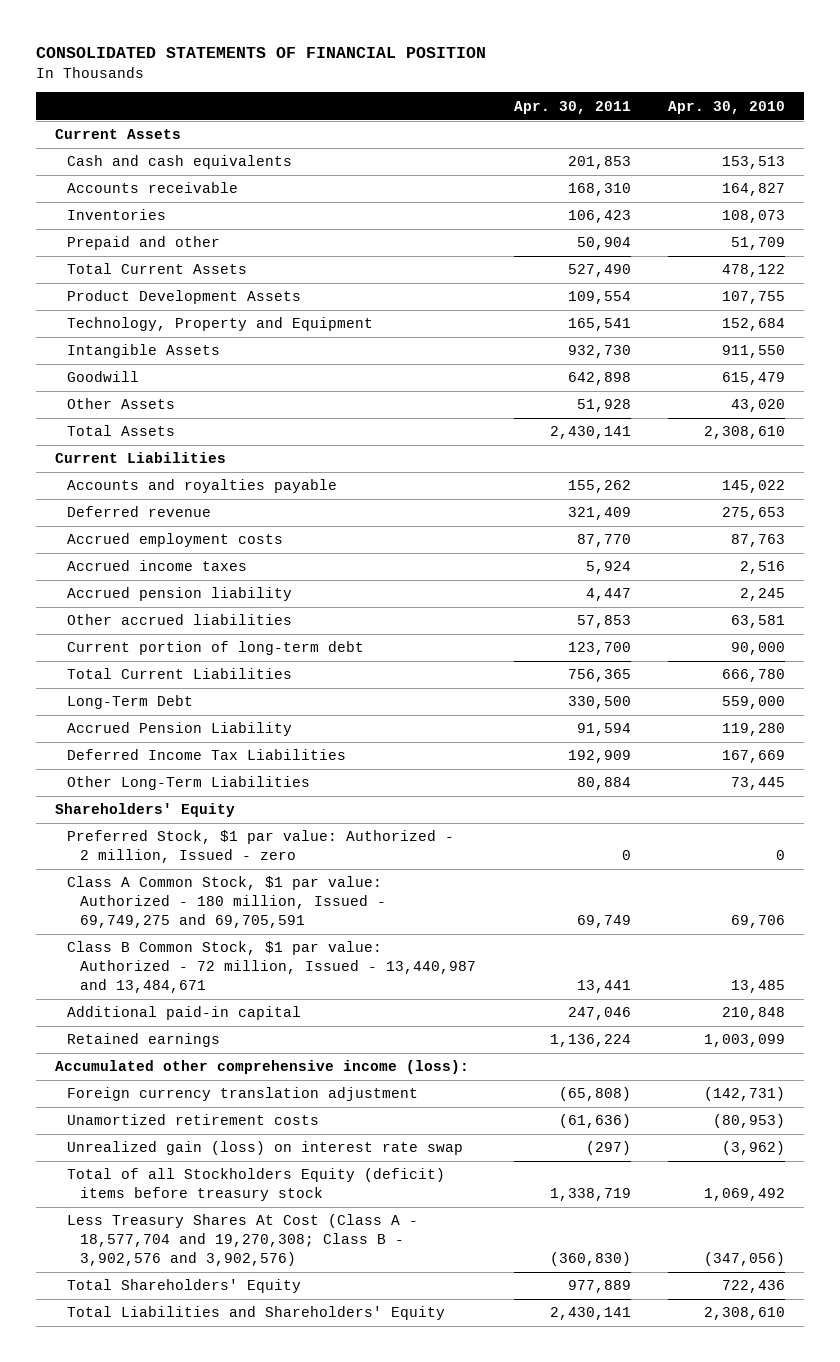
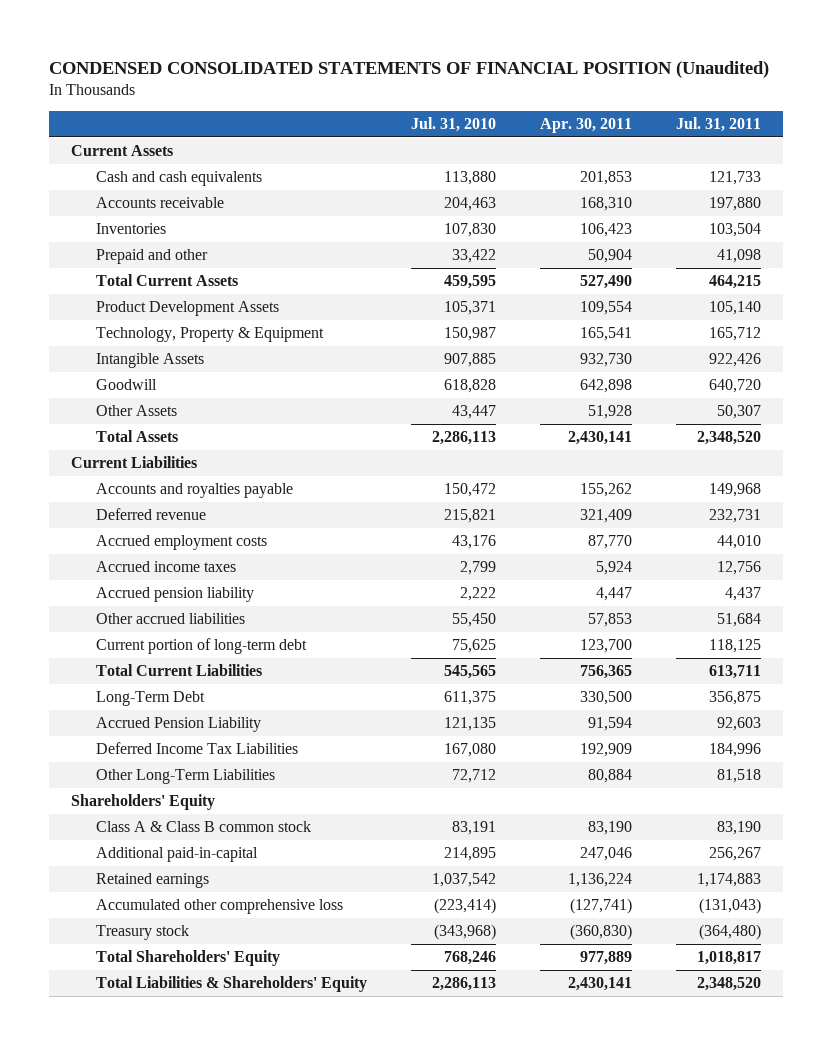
- CONSOLIDATED STATEMENTS OF FINANCIAL POSITION
+ CONDENSED CONSOLIDATED STATEMENTS OF FINANCIAL POSITION (Unaudited)
- | Apr. 30, 2011 | Apr. 30, 2010
+ | Jul. 31, 2010 | Apr. 30, 2011 | Jul. 31, 2011
- Technology, Property and Equipment | 165,541 | 152,684
+ Technology, Property & Equipment | 150,987 | 165,541 | 165,712
- Preferred Stock, $1 par value: Authorized - 2 million, Issued - zero | 0 | 0
- Class A Common Stock, $1 par value: Authorized - 180 million, Issued - 69,749,275 and 69,705,591 | 69,749 | 69,706
- Class B Common Stock, $1 par value: Authorized - 72 million, Issued - 13,440,987 and 13,484,671 | 13,441 | 13,485
- Additional paid-in capital | 247,046 | 210,848
+ Class A & Class B common stock | 83,191 | 83,190 | 83,190
+ Additional paid-in-capital | 214,895 | 247,046 | 256,267
- Accumulated other comprehensive income (loss):
- Foreign currency translation adjustment | (65,808) | (142,731)
- Unamortized retirement costs | (61,636) | (80,953)
- Unrealized gain (loss) on interest rate swap | (297) | (3,962)
- Total of all Stockholders Equity (deficit) items before treasury stock | 1,338,719 | 1,069,492
- Less Treasury Shares At Cost (Class A - 18,577,704 and 19,270,308; Class B - 3,902,576 and 3,902,576) | (360,830) | (347,056)
+ Accumulated other comprehensive loss | (223,414) | (127,741) | (131,043)
+ Treasury stock | (343,968) | (360,830) | (364,480)
- Total Liabilities and Shareholders' Equity | 2,430,141 | 2,308,610
+ Total Liabilities & Shareholders' Equity | 2,286,113 | 2,430,141 | 2,348,520

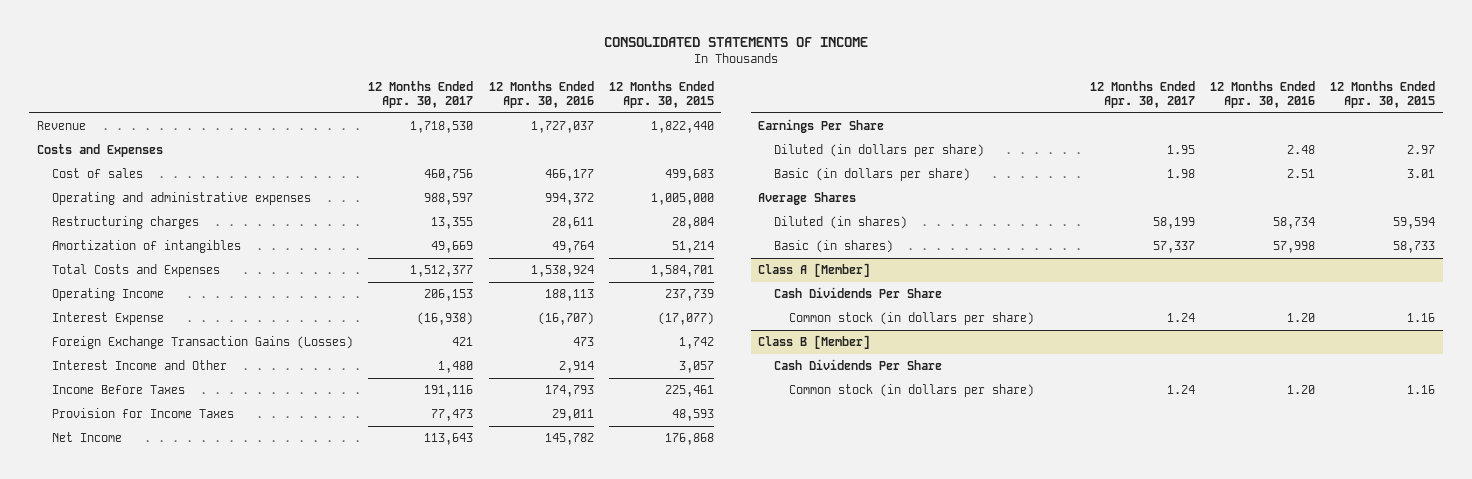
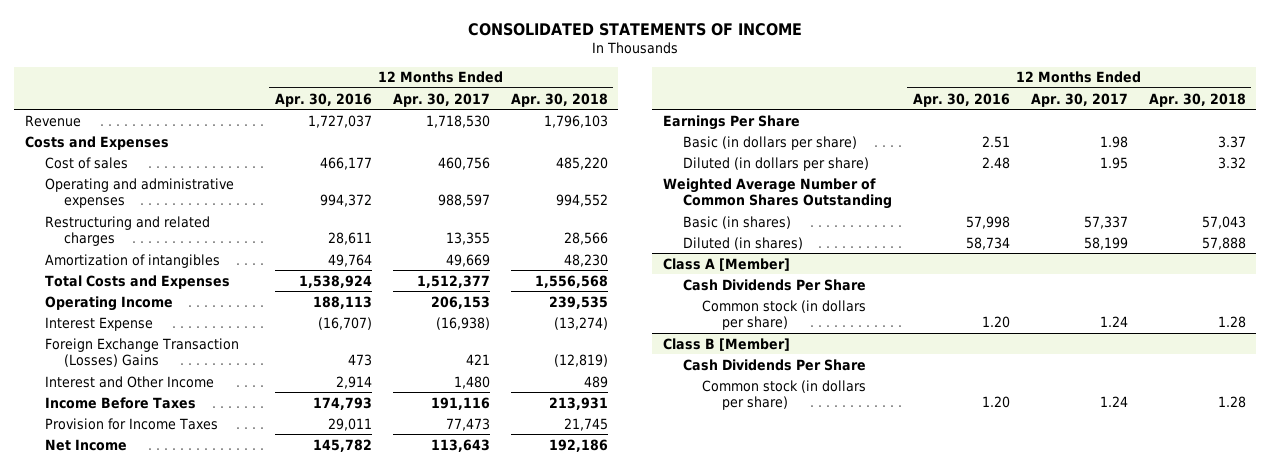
- | 12 Months Ended Apr. 30, 2017 | 12 Months Ended Apr. 30, 2016 | 12 Months Ended Apr. 30, 2015
+ | 12 Months Ended Apr. 30, 2016 | 12 Months Ended Apr. 30, 2017 | 12 Months Ended Apr. 30, 2018
- Restructuring charges | 13,355 | 28,611 | 28,804
+ Restructuring and related charges | 28,611 | 13,355 | 28,566
- Foreign Exchange Transaction Gains (Losses) | 421 | 473 | 1,742
- Interest Income and Other | 1,480 | 2,914 | 3,057
+ Foreign Exchange Transaction (Losses) Gains | 473 | 421 | (12,819)
+ Interest and Other Income | 2,914 | 1,480 | 489
- Average Shares
moved down: Diluted (in dollars per share) | 2.48 | 1.95 | 3.32
+ Weighted Average Number of Common Shares Outstanding
moved down: Diluted (in shares) | 58,734 | 58,199 | 57,888

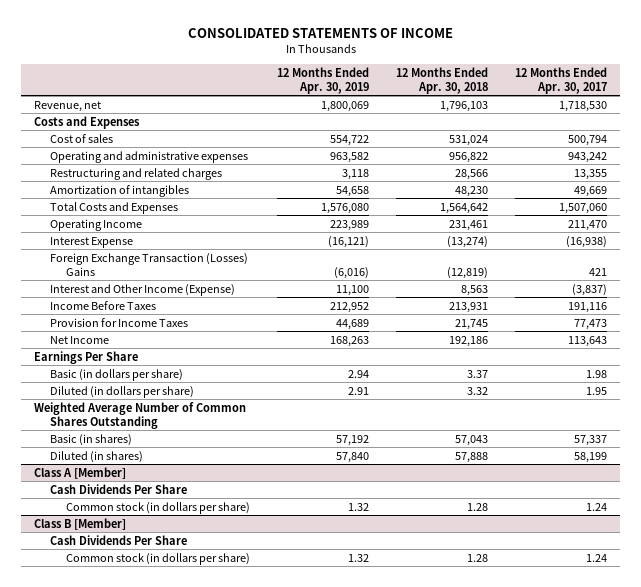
- | 12 Months Ended Apr. 30, 2016 | 12 Months Ended Apr. 30, 2017 | 12 Months Ended Apr. 30, 2018
+ | 12 Months Ended Apr. 30, 2019 | 12 Months Ended Apr. 30, 2018 | 12 Months Ended Apr. 30, 2017
- Revenue | 1,727,037 | 1,718,530 | 1,796,103
+ Revenue, net | 1,800,069 | 1,796,103 | 1,718,530
- Cost of sales | 466,177 | 460,756 | 485,220
- Operating and administrative expenses | 994,372 | 988,597 | 994,552
+ Cost of sales | 554,722 | 531,024 | 500,794
+ Operating and administrative expenses | 963,582 | 956,822 | 943,242
- Total Costs and Expenses | 1,538,924 | 1,512,377 | 1,556,568
- Operating Income | 188,113 | 206,153 | 239,535
+ Total Costs and Expenses | 1,576,080 | 1,564,642 | 1,507,060
+ Operating Income | 223,989 | 231,461 | 211,470
- Interest and Other Income | 2,914 | 1,480 | 489
+ Interest and Other Income (Expense) | 11,100 | 8,563 | (3,837)

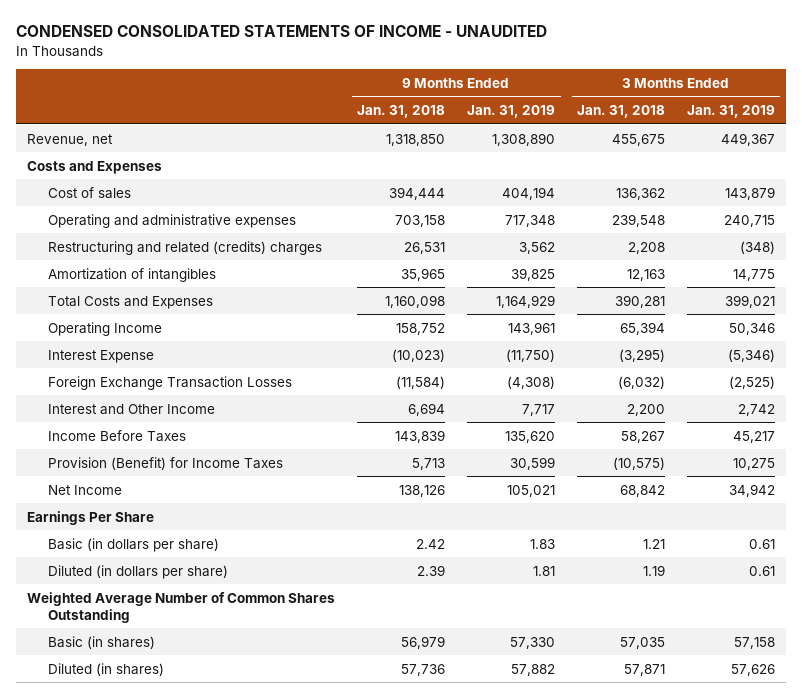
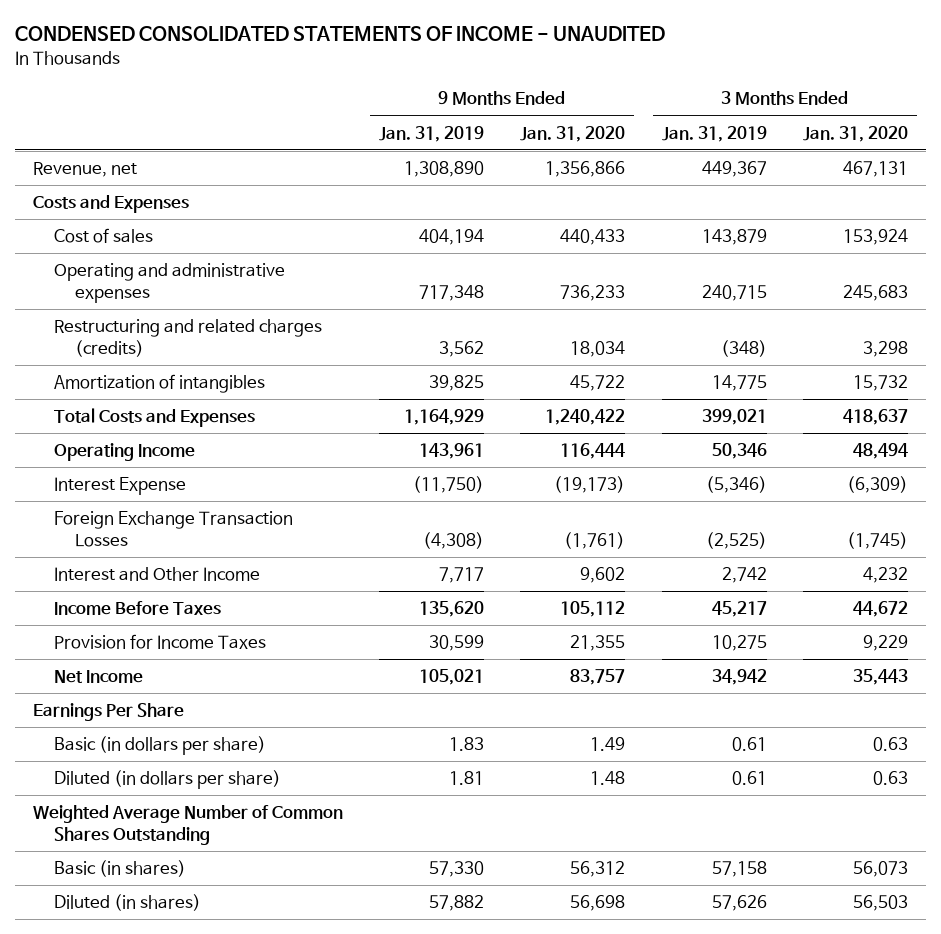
- | 9 Months Ended Jan. 31, 2018 | 9 Months Ended Jan. 31, 2019 | 3 Months Ended Jan. 31, 2018 | 3 Months Ended Jan. 31, 2019
+ | 9 Months Ended Jan. 31, 2019 | 9 Months Ended Jan. 31, 2020 | 3 Months Ended Jan. 31, 2019 | 3 Months Ended Jan. 31, 2020
- Restructuring and related (credits) charges | 26,531 | 3,562 | 2,208 | (348)
+ Restructuring and related charges (credits) | 3,562 | 18,034 | (348) | 3,298
- Provision (Benefit) for Income Taxes | 5,713 | 30,599 | (10,575) | 10,275
+ Provision for Income Taxes | 30,599 | 21,355 | 10,275 | 9,229

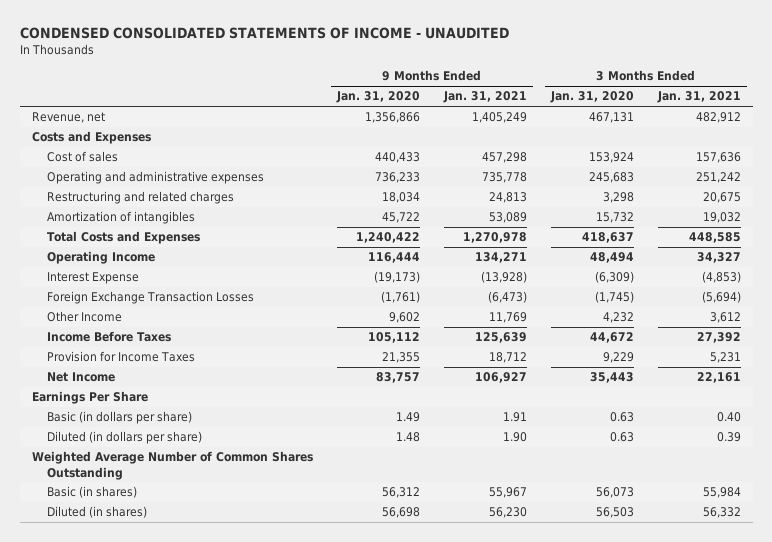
- | 9 Months Ended Jan. 31, 2019 | 9 Months Ended Jan. 31, 2020 | 3 Months Ended Jan. 31, 2019 | 3 Months Ended Jan. 31, 2020
+ | 9 Months Ended Jan. 31, 2020 | 9 Months Ended Jan. 31, 2021 | 3 Months Ended Jan. 31, 2020 | 3 Months Ended Jan. 31, 2021
- Restructuring and related charges (credits) | 3,562 | 18,034 | (348) | 3,298
+ Restructuring and related charges | 18,034 | 24,813 | 3,298 | 20,675
- Interest and Other Income | 7,717 | 9,602 | 2,742 | 4,232
+ Other Income | 9,602 | 11,769 | 4,232 | 3,612

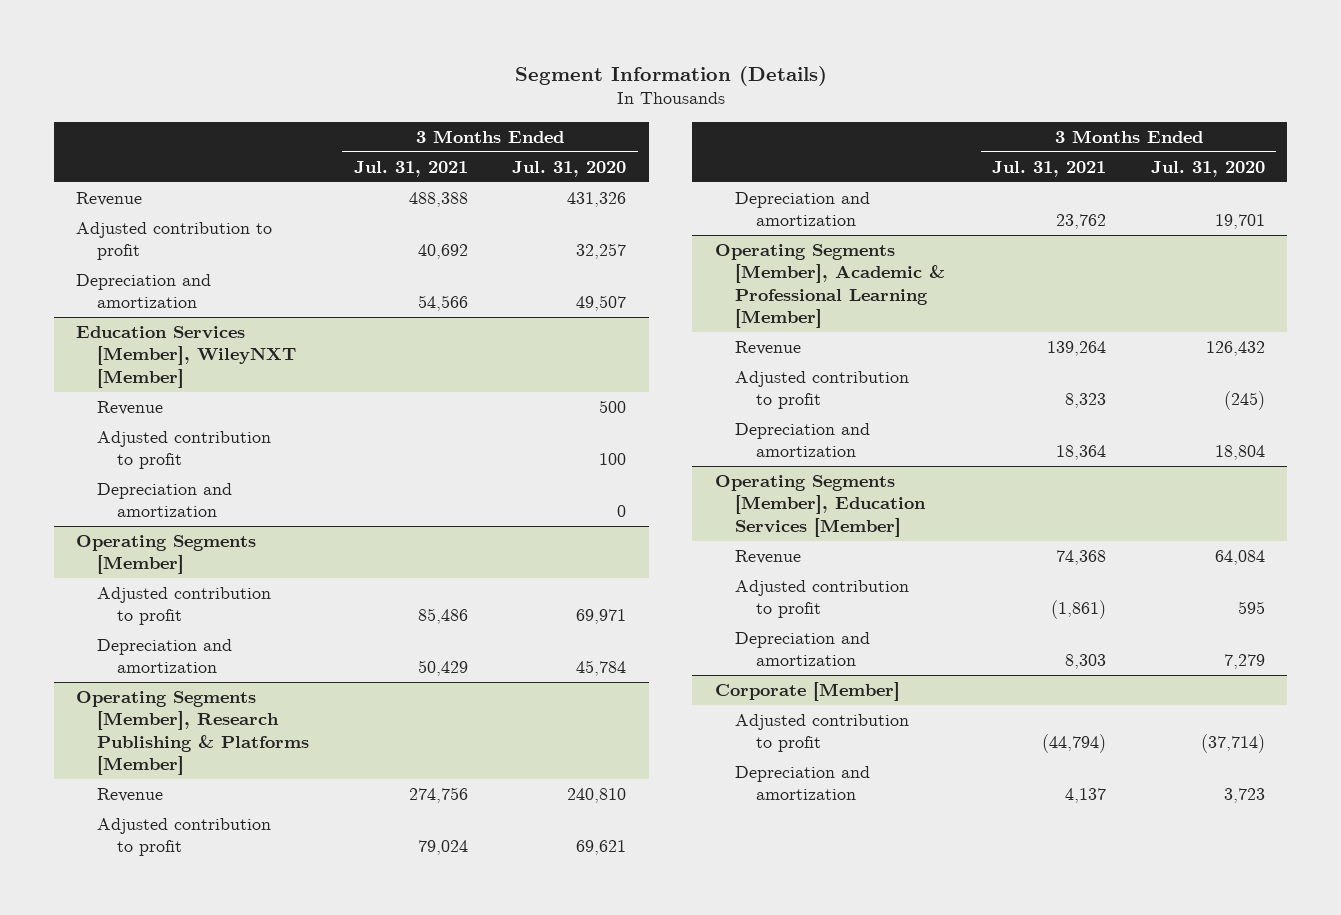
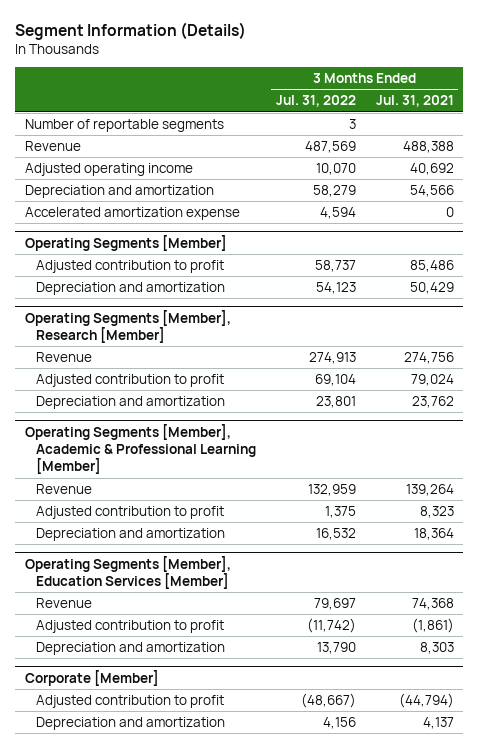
- | 3 Months Ended Jul. 31, 2021 | 3 Months Ended Jul. 31, 2020
+ | 3 Months Ended Jul. 31, 2022 | 3 Months Ended Jul. 31, 2021
+ Number of reportable segments | 3 |
- Adjusted contribution to profit | 40,692 | 32,257
+ Adjusted operating income | 10,070 | 40,692
- Education Services [Member], WileyNXT [Member]
- Revenue | | 500
- Adjusted contribution to profit | | 100
- Depreciation and amortization | | 0
+ Accelerated amortization expense | 4,594 | 0
- Operating Segments [Member], Research Publishing & Platforms [Member]
+ Operating Segments [Member], Research [Member]

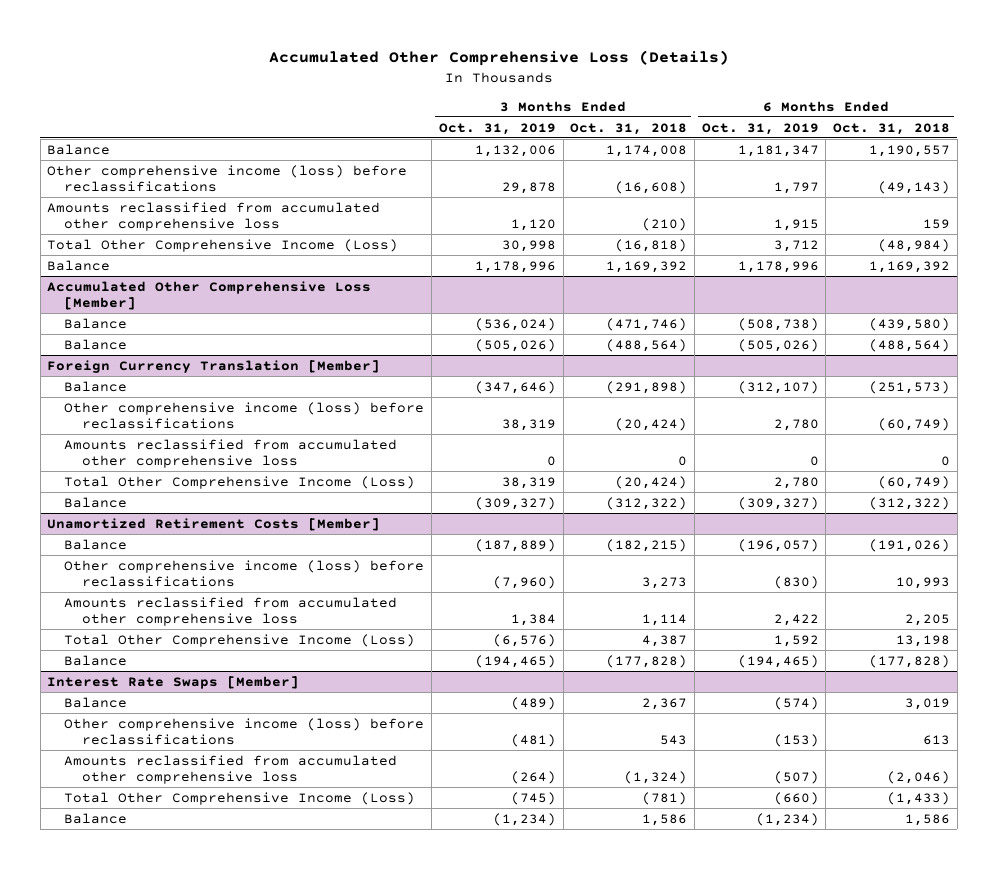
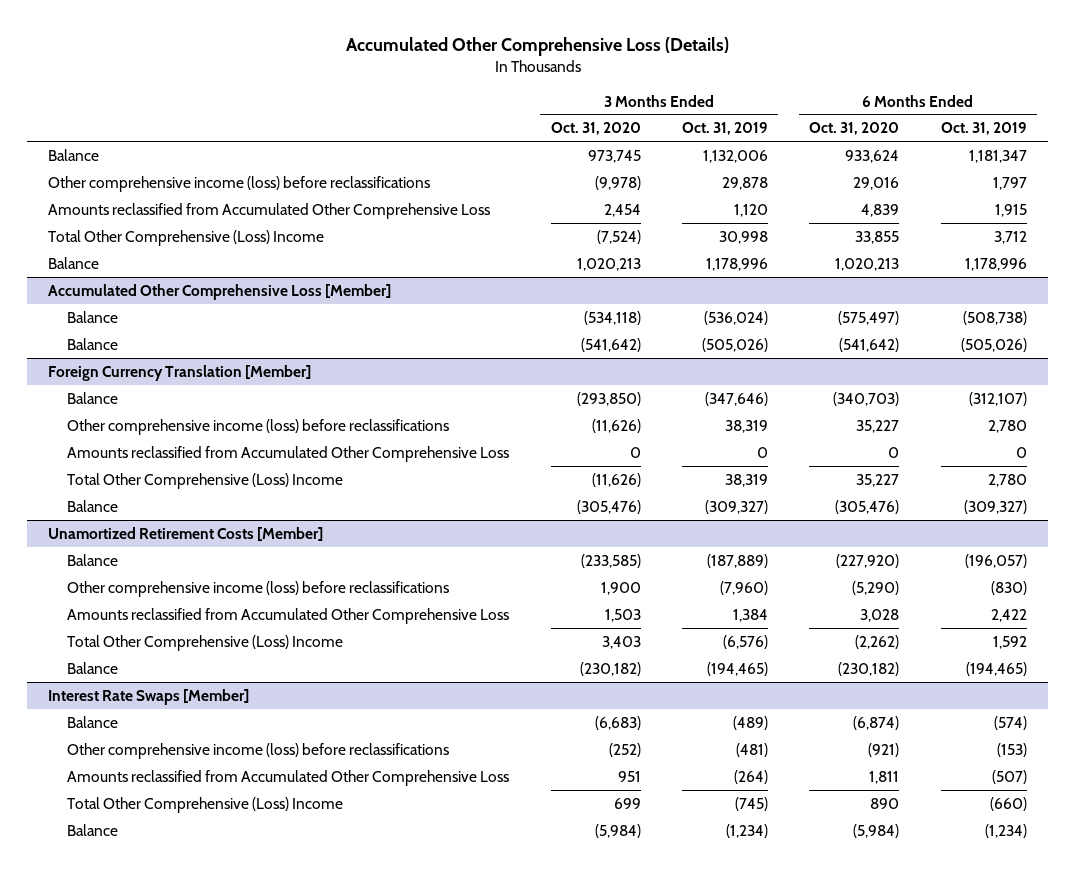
- | 3 Months Ended Oct. 31, 2019 | 3 Months Ended Oct. 31, 2018 | 6 Months Ended Oct. 31, 2019 | 6 Months Ended Oct. 31, 2018
+ | 3 Months Ended Oct. 31, 2020 | 3 Months Ended Oct. 31, 2019 | 6 Months Ended Oct. 31, 2020 | 6 Months Ended Oct. 31, 2019
- Amounts reclassified from accumulated other comprehensive loss | 1,120 | (210) | 1,915 | 159
- Total Other Comprehensive Income (Loss) | 30,998 | (16,818) | 3,712 | (48,984)
+ Amounts reclassified from Accumulated Other Comprehensive Loss | 2,454 | 1,120 | 4,839 | 1,915
+ Total Other Comprehensive (Loss) Income | (7,524) | 30,998 | 33,855 | 3,712
@ Foreign Currency Translation [Member]
- Amounts reclassified from accumulated other comprehensive loss | 0 | 0 | 0 | 0
- Total Other Comprehensive Income (Loss) | 38,319 | (20,424) | 2,780 | (60,749)
+ Amounts reclassified from Accumulated Other Comprehensive Loss | 0 | 0 | 0 | 0
+ Total Other Comprehensive (Loss) Income | (11,626) | 38,319 | 35,227 | 2,780
@ Unamortized Retirement Costs [Member]
- Amounts reclassified from accumulated other comprehensive loss | 1,384 | 1,114 | 2,422 | 2,205
- Total Other Comprehensive Income (Loss) | (6,576) | 4,387 | 1,592 | 13,198
+ Amounts reclassified from Accumulated Other Comprehensive Loss | 1,503 | 1,384 | 3,028 | 2,422
+ Total Other Comprehensive (Loss) Income | 3,403 | (6,576) | (2,262) | 1,592
@ Interest Rate Swaps [Member]
- Amounts reclassified from accumulated other comprehensive loss | (264) | (1,324) | (507) | (2,046)
- Total Other Comprehensive Income (Loss) | (745) | (781) | (660) | (1,433)
+ Amounts reclassified from Accumulated Other Comprehensive Loss | 951 | (264) | 1,811 | (507)
+ Total Other Comprehensive (Loss) Income | 699 | (745) | 890 | (660)

